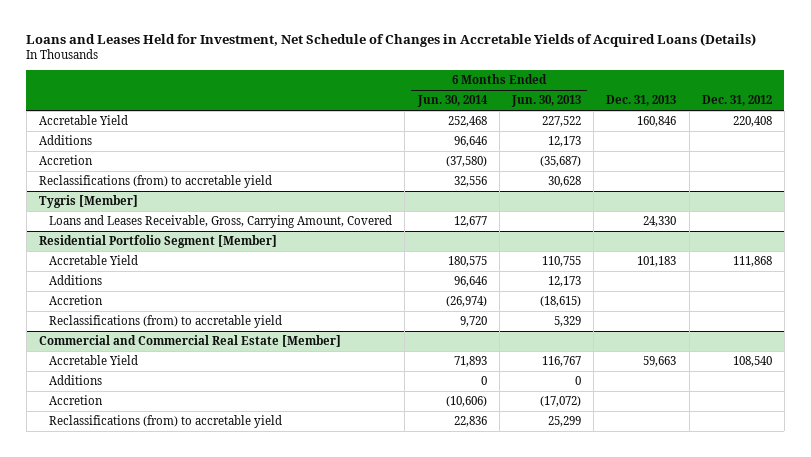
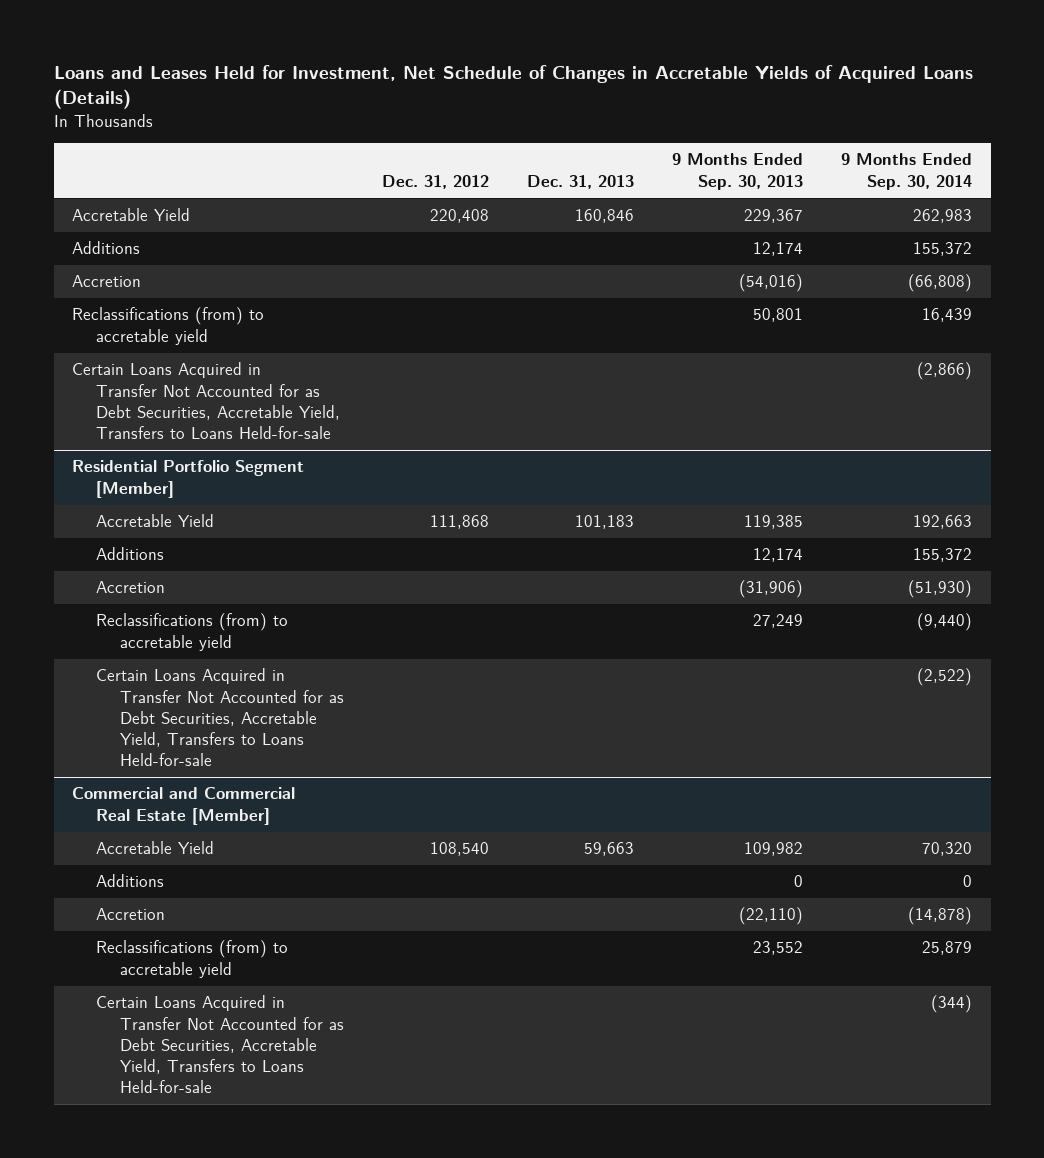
- | 6 Months Ended Jun. 30, 2014 | 6 Months Ended Jun. 30, 2013 | Dec. 31, 2013 | Dec. 31, 2012
+ | Dec. 31, 2012 | Dec. 31, 2013 | 9 Months Ended Sep. 30, 2013 | 9 Months Ended Sep. 30, 2014
- Tygris [Member]
- Loans and Leases Receivable, Gross, Carrying Amount, Covered | 12,677 | | 24,330 |
+ Certain Loans Acquired in Transfer Not Accounted for as Debt Securities, Accretable Yield, Transfers to Loans Held-for-sale | | | | (2,866)
@ Residential Portfolio Segment [Member]
+ Certain Loans Acquired in Transfer Not Accounted for as Debt Securities, Accretable Yield, Transfers to Loans Held-for-sale | | | | (2,522)
@ Commercial and Commercial Real Estate [Member]
+ Certain Loans Acquired in Transfer Not Accounted for as Debt Securities, Accretable Yield, Transfers to Loans Held-for-sale | | | | (344)

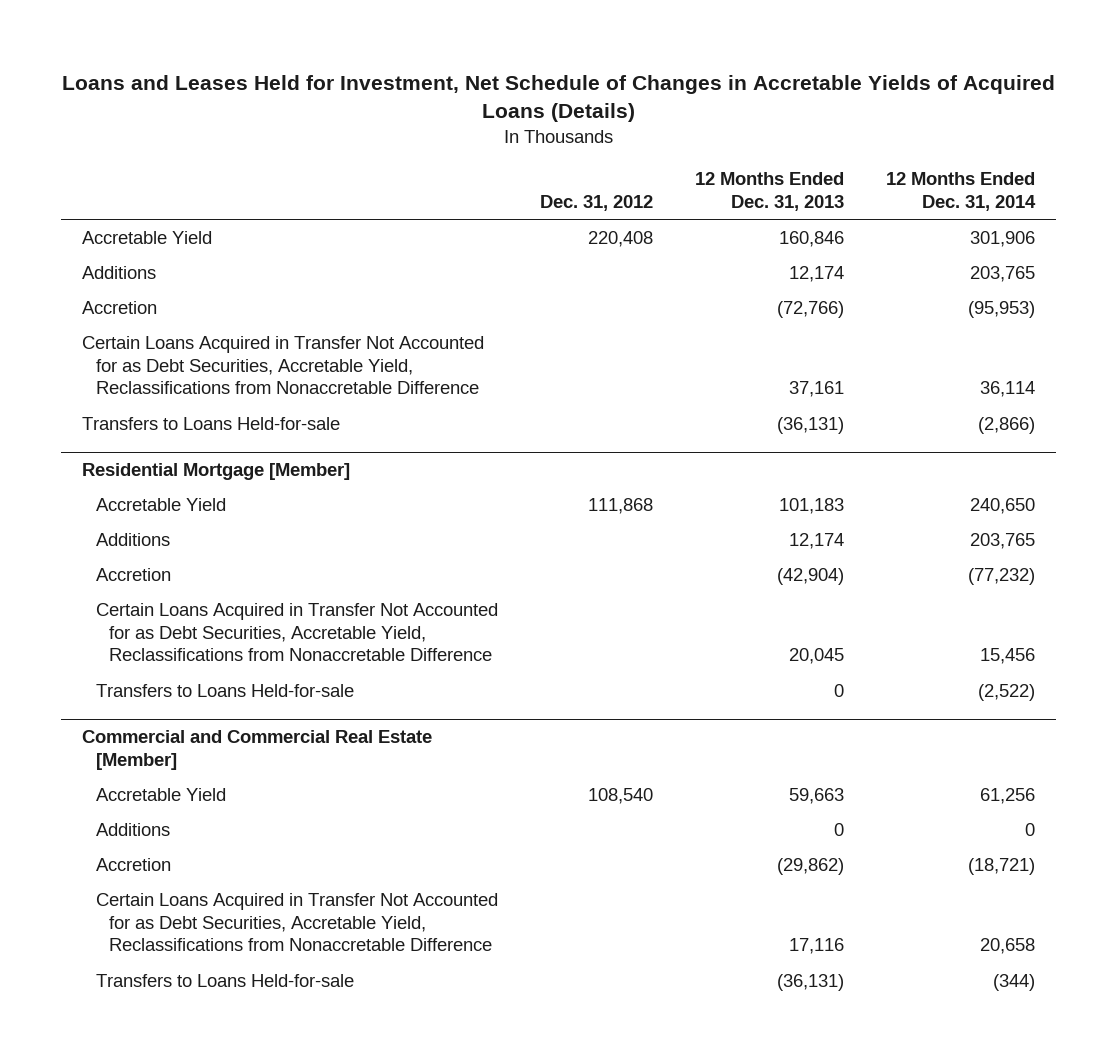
- | Dec. 31, 2012 | Dec. 31, 2013 | 9 Months Ended Sep. 30, 2013 | 9 Months Ended Sep. 30, 2014
+ | Dec. 31, 2012 | 12 Months Ended Dec. 31, 2013 | 12 Months Ended Dec. 31, 2014
- Reclassifications (from) to accretable yield | | | 50,801 | 16,439
- Certain Loans Acquired in Transfer Not Accounted for as Debt Securities, Accretable Yield, Transfers to Loans Held-for-sale | | | | (2,866)
- Residential Portfolio Segment [Member]
+ Certain Loans Acquired in Transfer Not Accounted for as Debt Securities, Accretable Yield, Reclassifications from Nonaccretable Difference | | 37,161 | 36,114
+ Transfers to Loans Held-for-sale | | (36,131) | (2,866)
+ Residential Mortgage [Member]
- Reclassifications (from) to accretable yield | | | 27,249 | (9,440)
- Certain Loans Acquired in Transfer Not Accounted for as Debt Securities, Accretable Yield, Transfers to Loans Held-for-sale | | | | (2,522)
+ Certain Loans Acquired in Transfer Not Accounted for as Debt Securities, Accretable Yield, Reclassifications from Nonaccretable Difference | | 20,045 | 15,456
+ Transfers to Loans Held-for-sale | | 0 | (2,522)
@ Commercial and Commercial Real Estate [Member]
- Reclassifications (from) to accretable yield | | | 23,552 | 25,879
- Certain Loans Acquired in Transfer Not Accounted for as Debt Securities, Accretable Yield, Transfers to Loans Held-for-sale | | | | (344)
+ Certain Loans Acquired in Transfer Not Accounted for as Debt Securities, Accretable Yield, Reclassifications from Nonaccretable Difference | | 17,116 | 20,658
+ Transfers to Loans Held-for-sale | | (36,131) | (344)

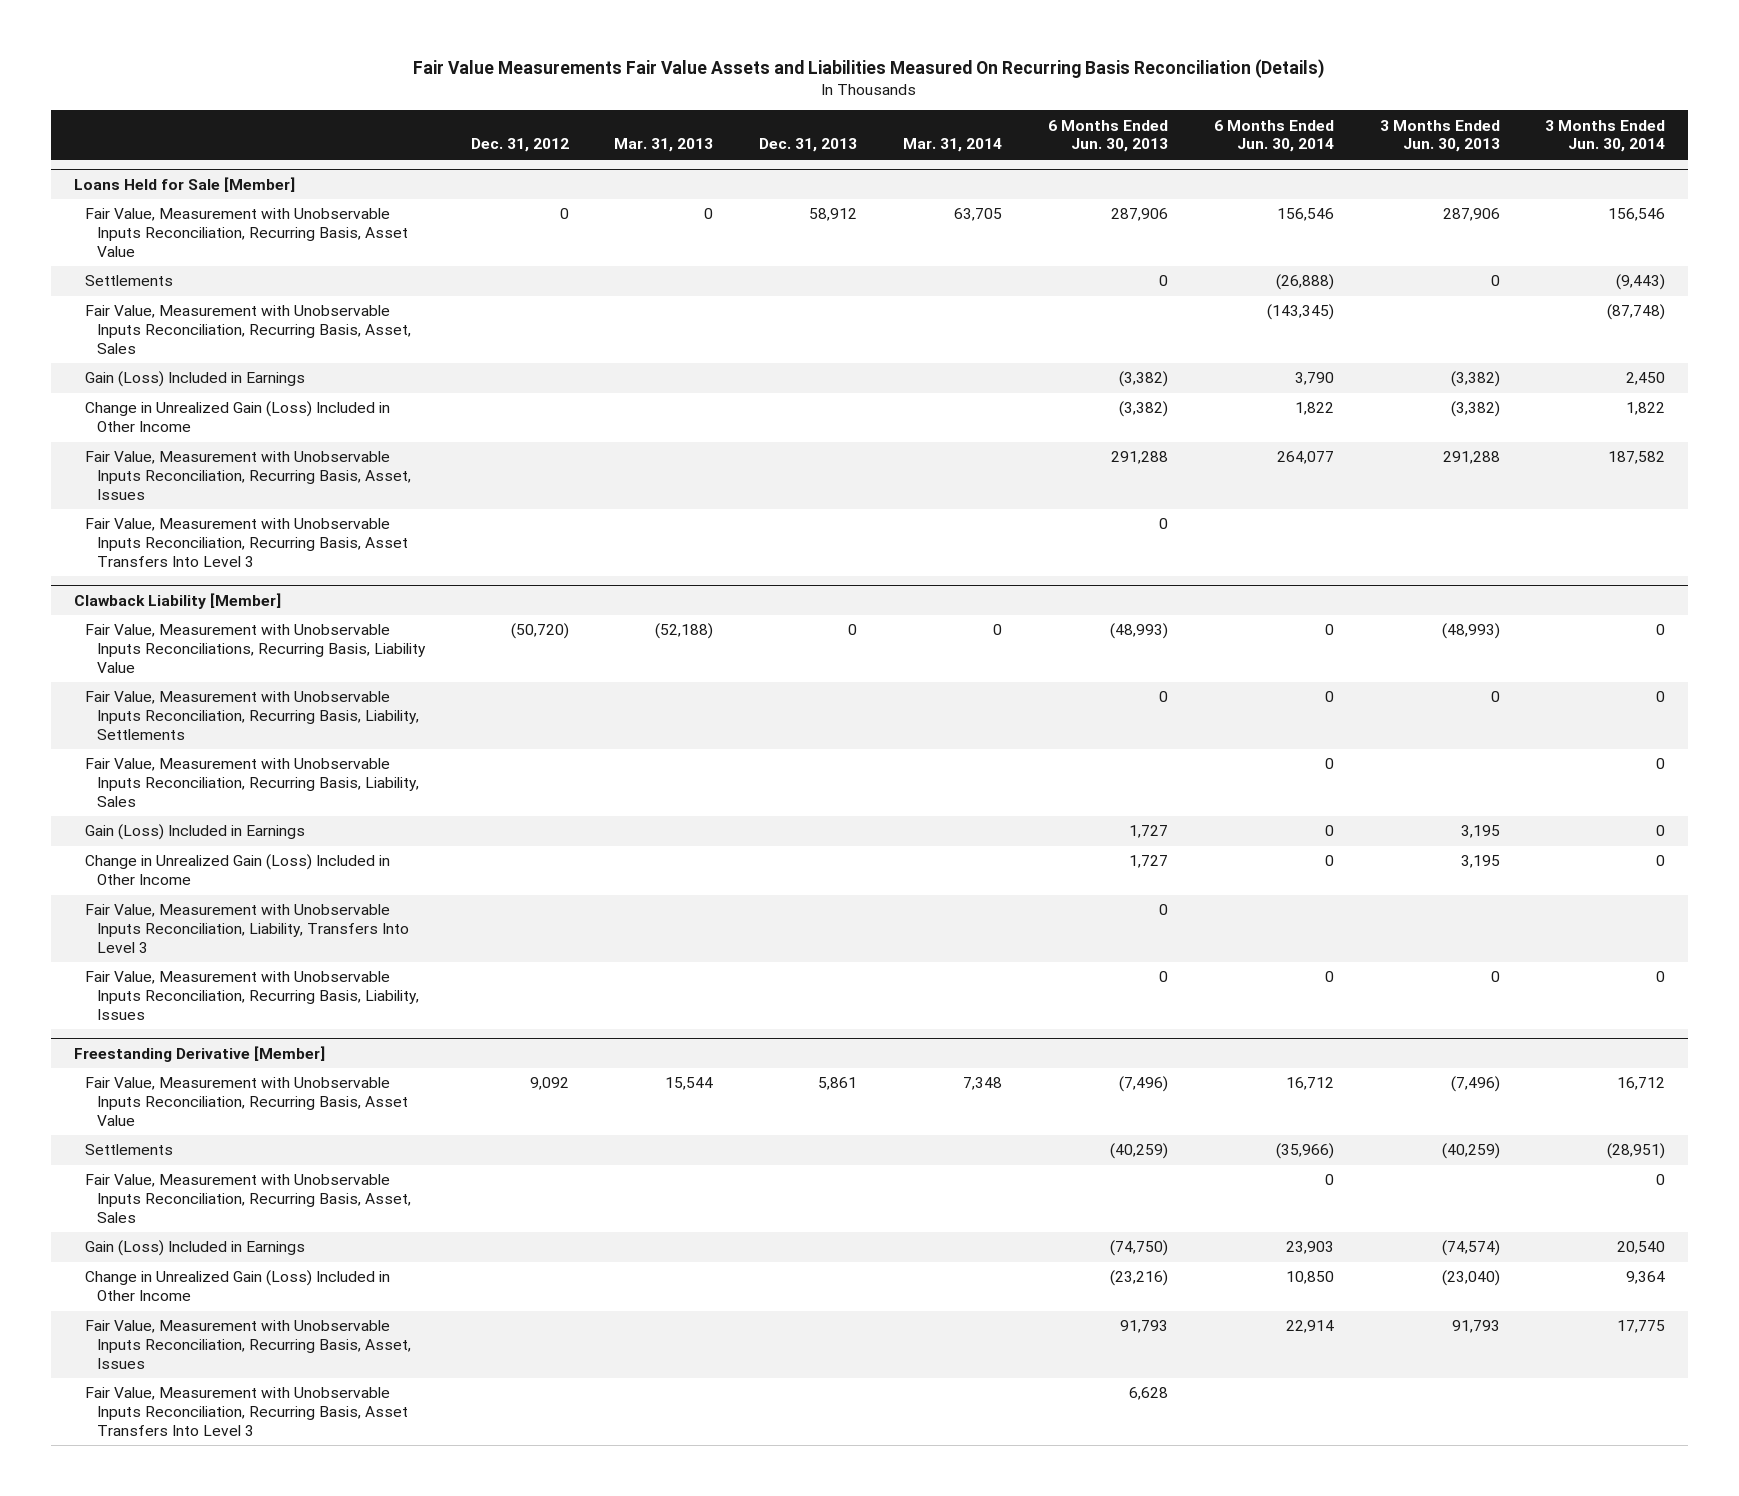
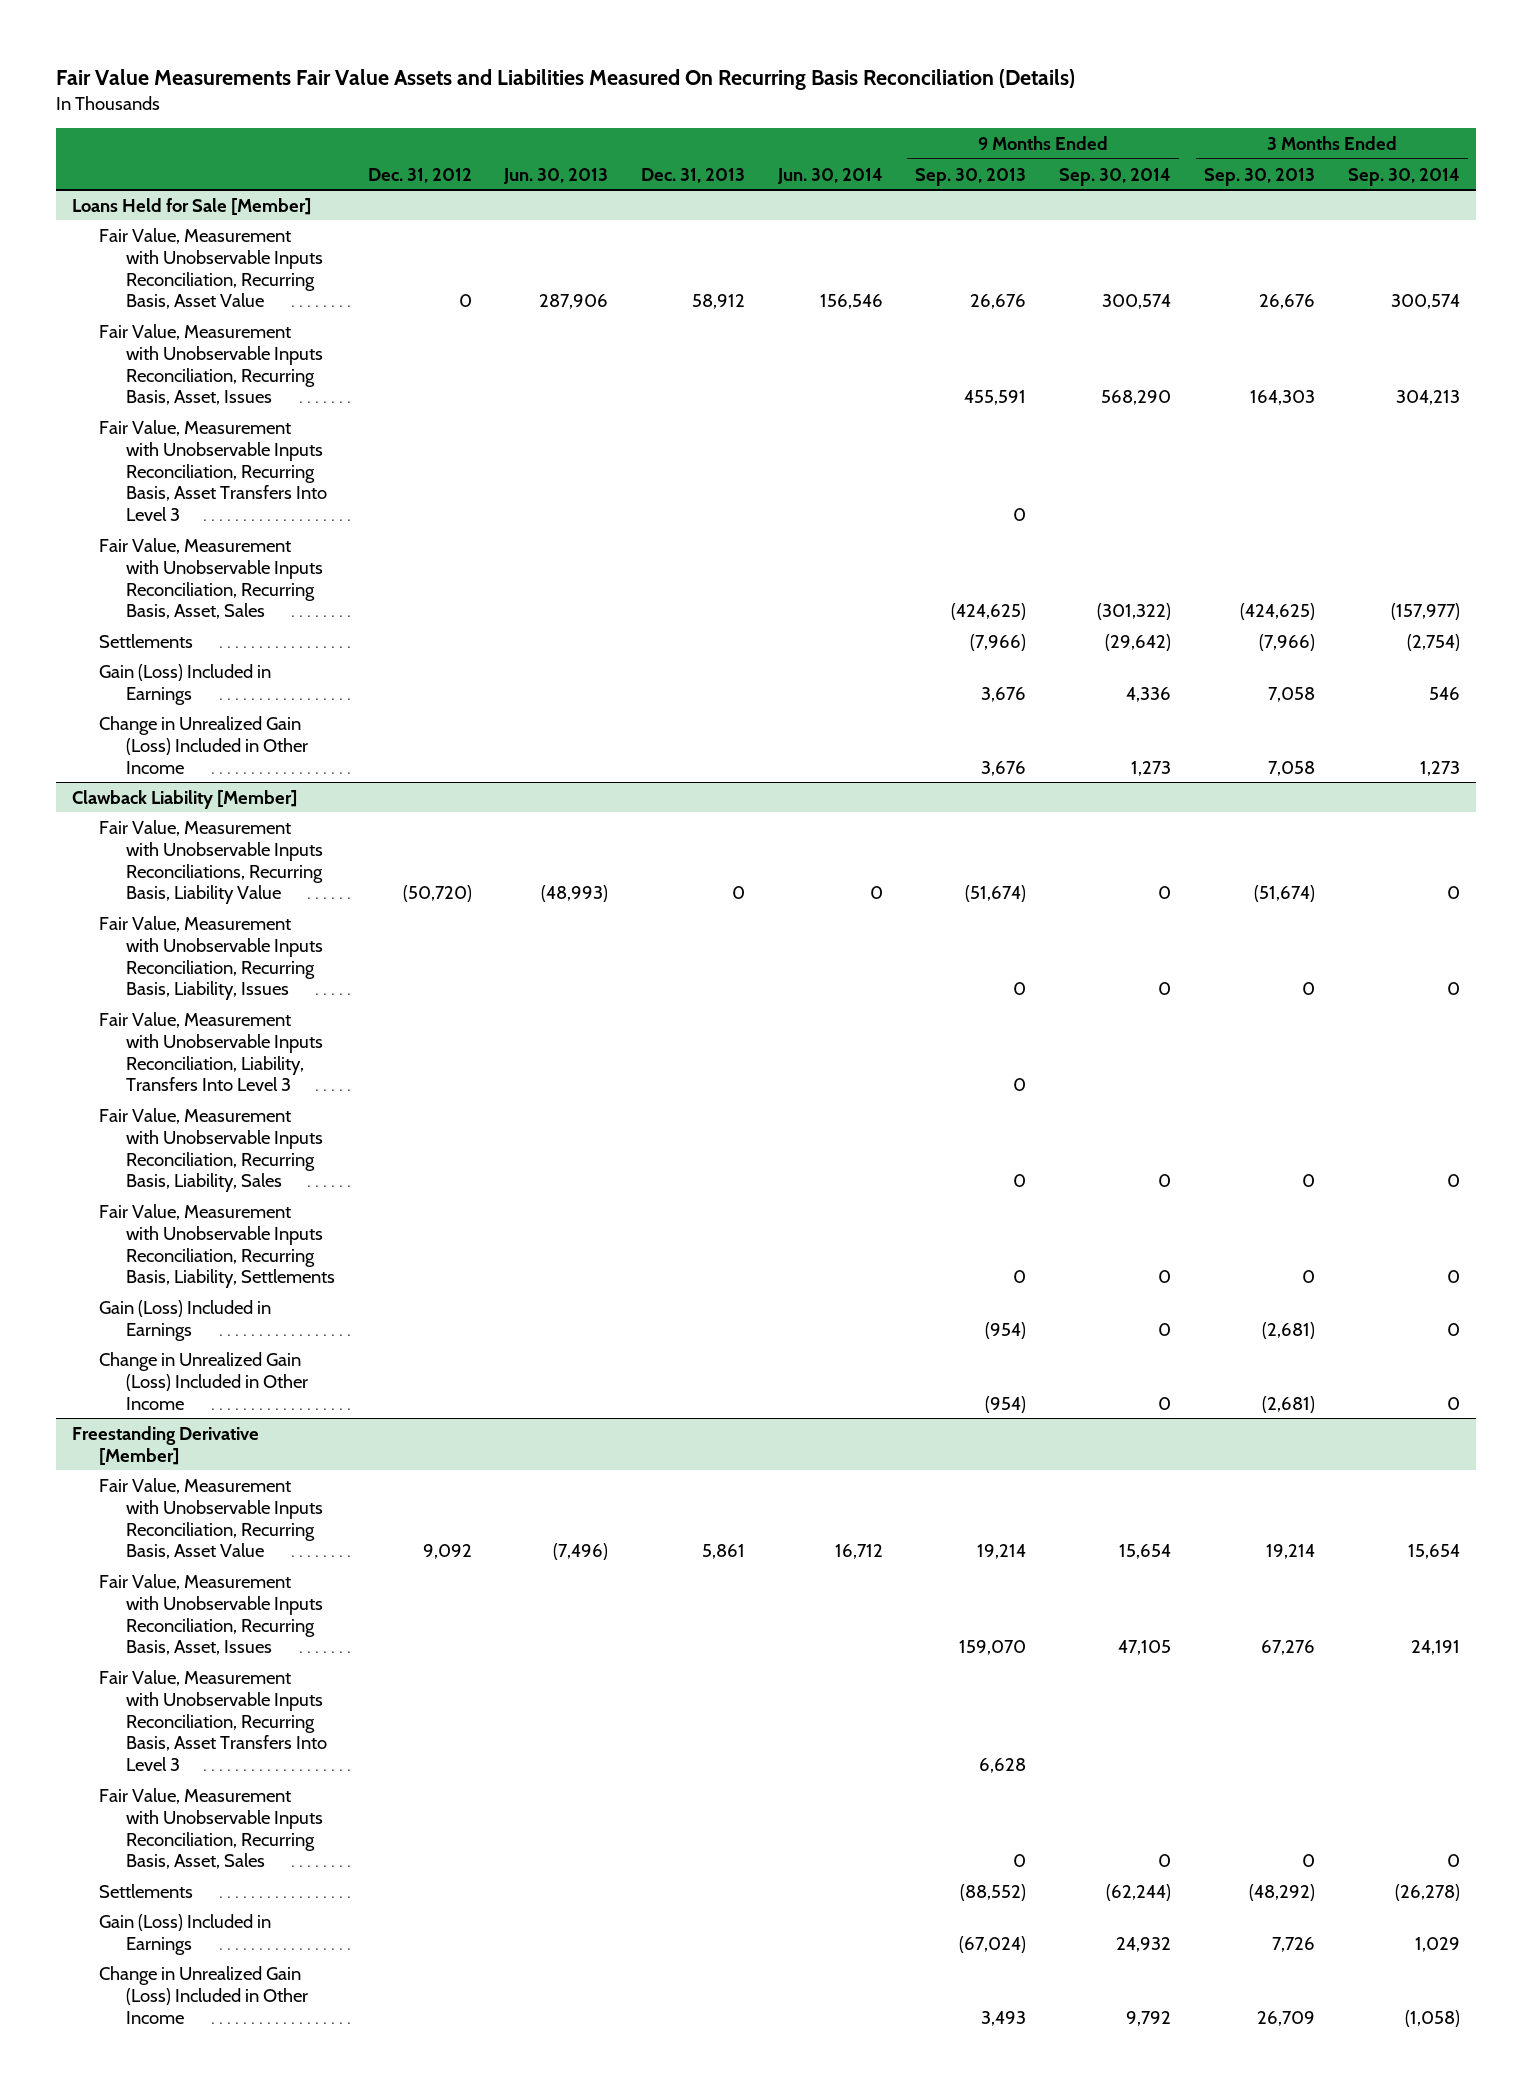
- | Dec. 31, 2012 | Mar. 31, 2013 | Dec. 31, 2013 | Mar. 31, 2014 | 6 Months Ended Jun. 30, 2013 | 6 Months Ended Jun. 30, 2014 | 3 Months Ended Jun. 30, 2013 | 3 Months Ended Jun. 30, 2014
+ | Dec. 31, 2012 | Jun. 30, 2013 | Dec. 31, 2013 | Jun. 30, 2014 | 9 Months Ended Sep. 30, 2013 | 9 Months Ended Sep. 30, 2014 | 3 Months Ended Sep. 30, 2013 | 3 Months Ended Sep. 30, 2014
@ Loans Held for Sale [Member]
moved up: Fair Value, Measurement with Unobservable Inputs Reconciliation, Recurring Basis, Asset, Issues | | | | | 455,591 | 568,290 | 164,303 | 304,213
moved up: Fair Value, Measurement with Unobservable Inputs Reconciliation, Recurring Basis, Asset Transfers Into Level 3 | | | | | 0 | | |
moved down: Settlements | | | | | (7,966) | (29,642) | (7,966) | (2,754)
@ Clawback Liability [Member]
moved up: Fair Value, Measurement with Unobservable Inputs Reconciliation, Recurring Basis, Liability, Issues | | | | | 0 | 0 | 0 | 0
moved up: Fair Value, Measurement with Unobservable Inputs Reconciliation, Liability, Transfers Into Level 3 | | | | | 0 | | |
moved down: Fair Value, Measurement with Unobservable Inputs Reconciliation, Recurring Basis, Liability, Settlements | | | | | 0 | 0 | 0 | 0
@ Freestanding Derivative [Member]
moved up: Fair Value, Measurement with Unobservable Inputs Reconciliation, Recurring Basis, Asset, Issues | | | | | 159,070 | 47,105 | 67,276 | 24,191
moved up: Fair Value, Measurement with Unobservable Inputs Reconciliation, Recurring Basis, Asset Transfers Into Level 3 | | | | | 6,628 | | |
moved down: Settlements | | | | | (88,552) | (62,244) | (48,292) | (26,278)

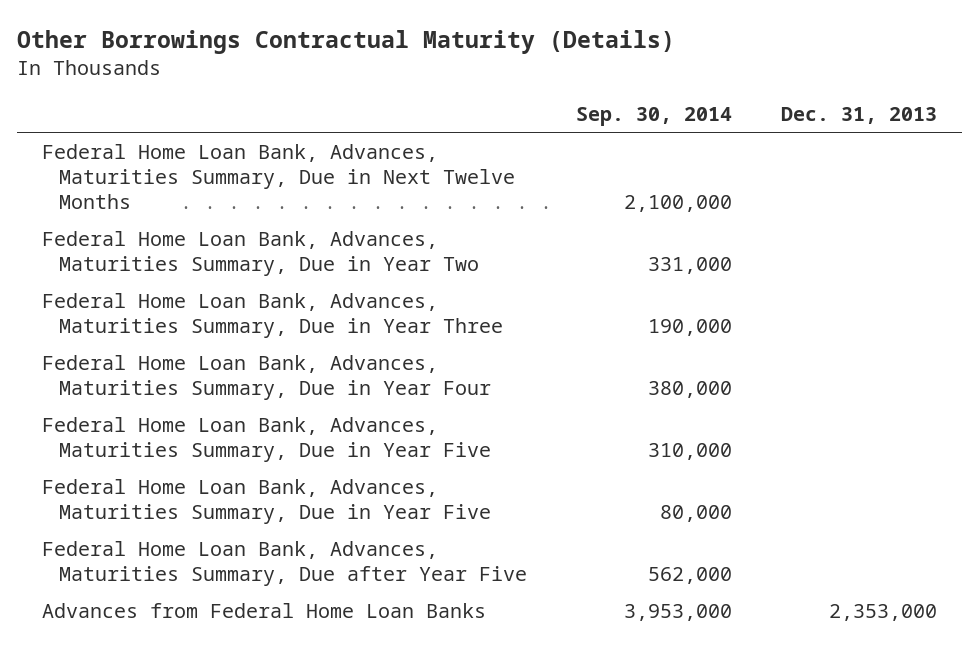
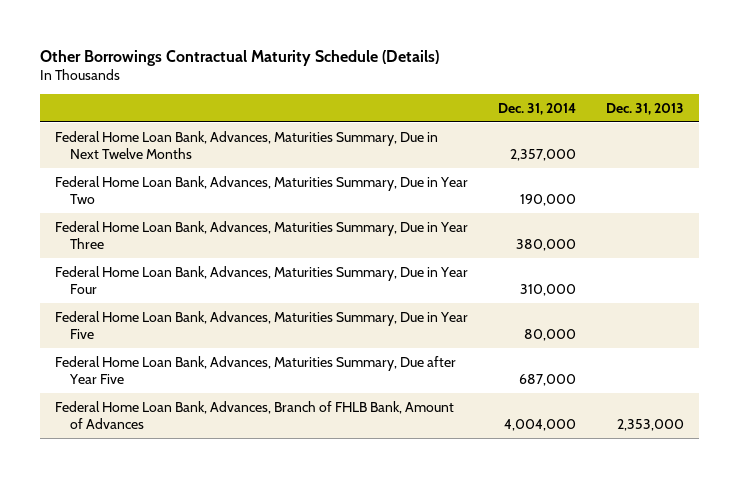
- Other Borrowings Contractual Maturity (Details)
+ Other Borrowings Contractual Maturity Schedule (Details)
- | Sep. 30, 2014 | Dec. 31, 2013
+ | Dec. 31, 2014 | Dec. 31, 2013
- Federal Home Loan Bank, Advances, Maturities Summary, Due in Year Five | 80,000 |
- Advances from Federal Home Loan Banks | 3,953,000 | 2,353,000
+ Federal Home Loan Bank, Advances, Branch of FHLB Bank, Amount of Advances | 4,004,000 | 2,353,000

